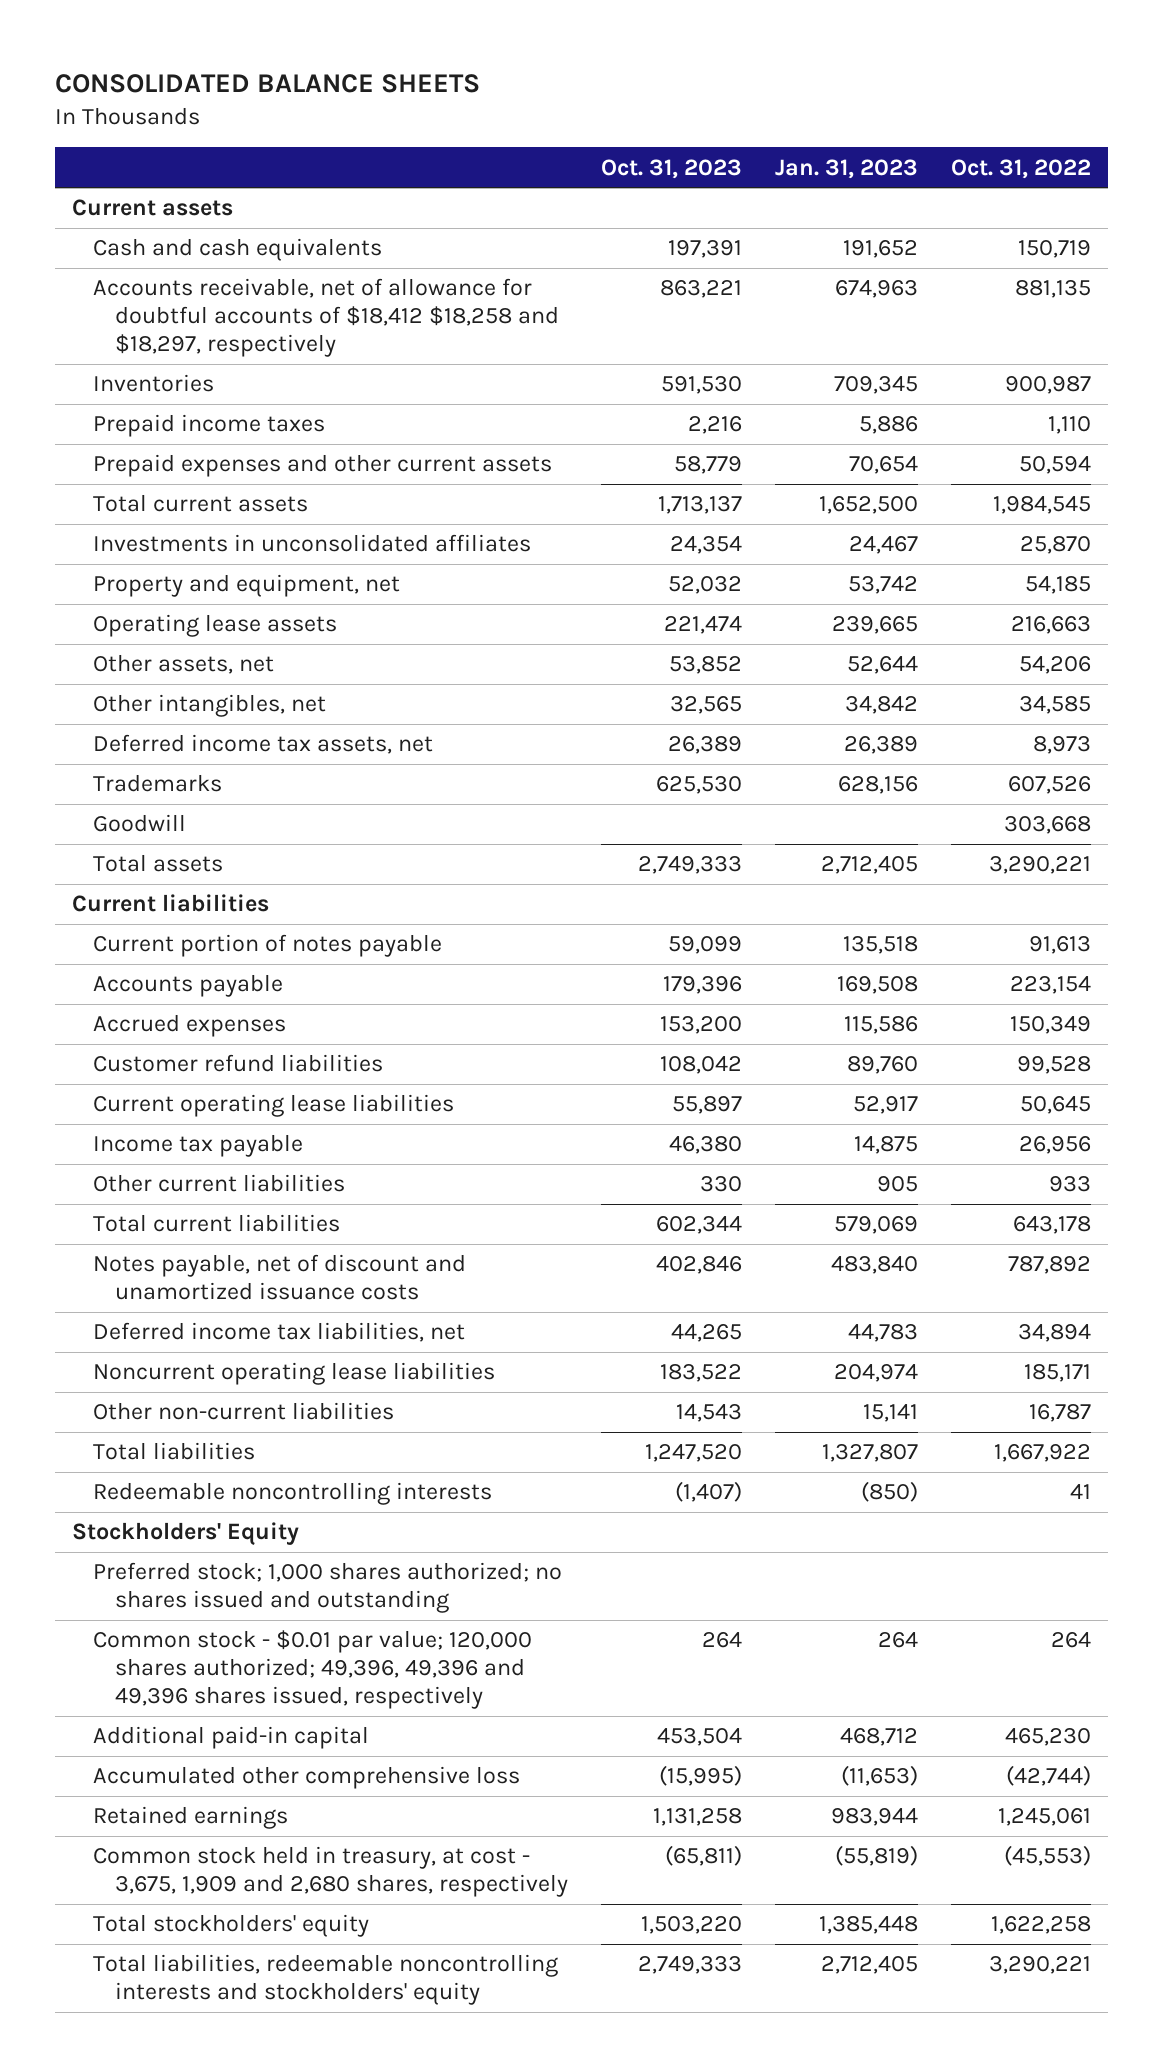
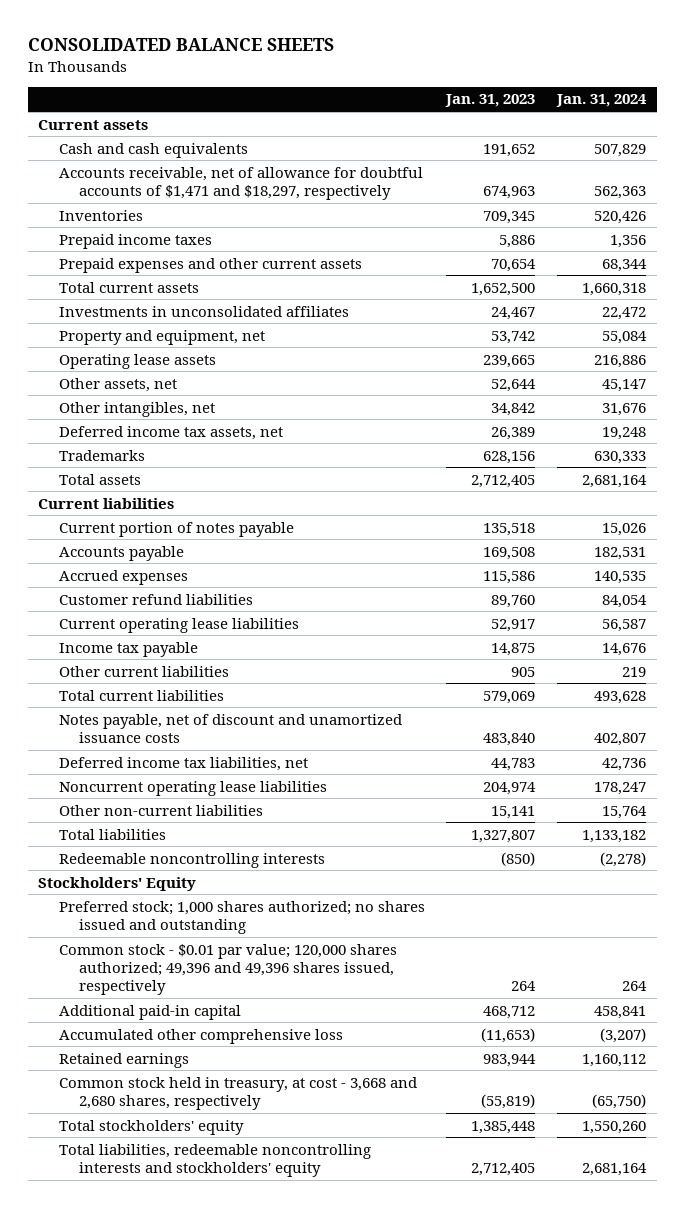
- | Oct. 31, 2023 | Jan. 31, 2023 | Oct. 31, 2022
+ | Jan. 31, 2023 | Jan. 31, 2024
- Accounts receivable, net of allowance for doubtful accounts of $18,412 $18,258 and $18,297, respectively | 863,221 | 674,963 | 881,135
+ Accounts receivable, net of allowance for doubtful accounts of $1,471 and $18,297, respectively | 674,963 | 562,363
- Goodwill | | | 303,668
- Common stock - $0.01 par value; 120,000 shares authorized; 49,396, 49,396 and 49,396 shares issued, respectively | 264 | 264 | 264
+ Common stock - $0.01 par value; 120,000 shares authorized; 49,396 and 49,396 shares issued, respectively | 264 | 264
- Common stock held in treasury, at cost - 3,675, 1,909 and 2,680 shares, respectively | (65,811) | (55,819) | (45,553)
+ Common stock held in treasury, at cost - 3,668 and 2,680 shares, respectively | (55,819) | (65,750)

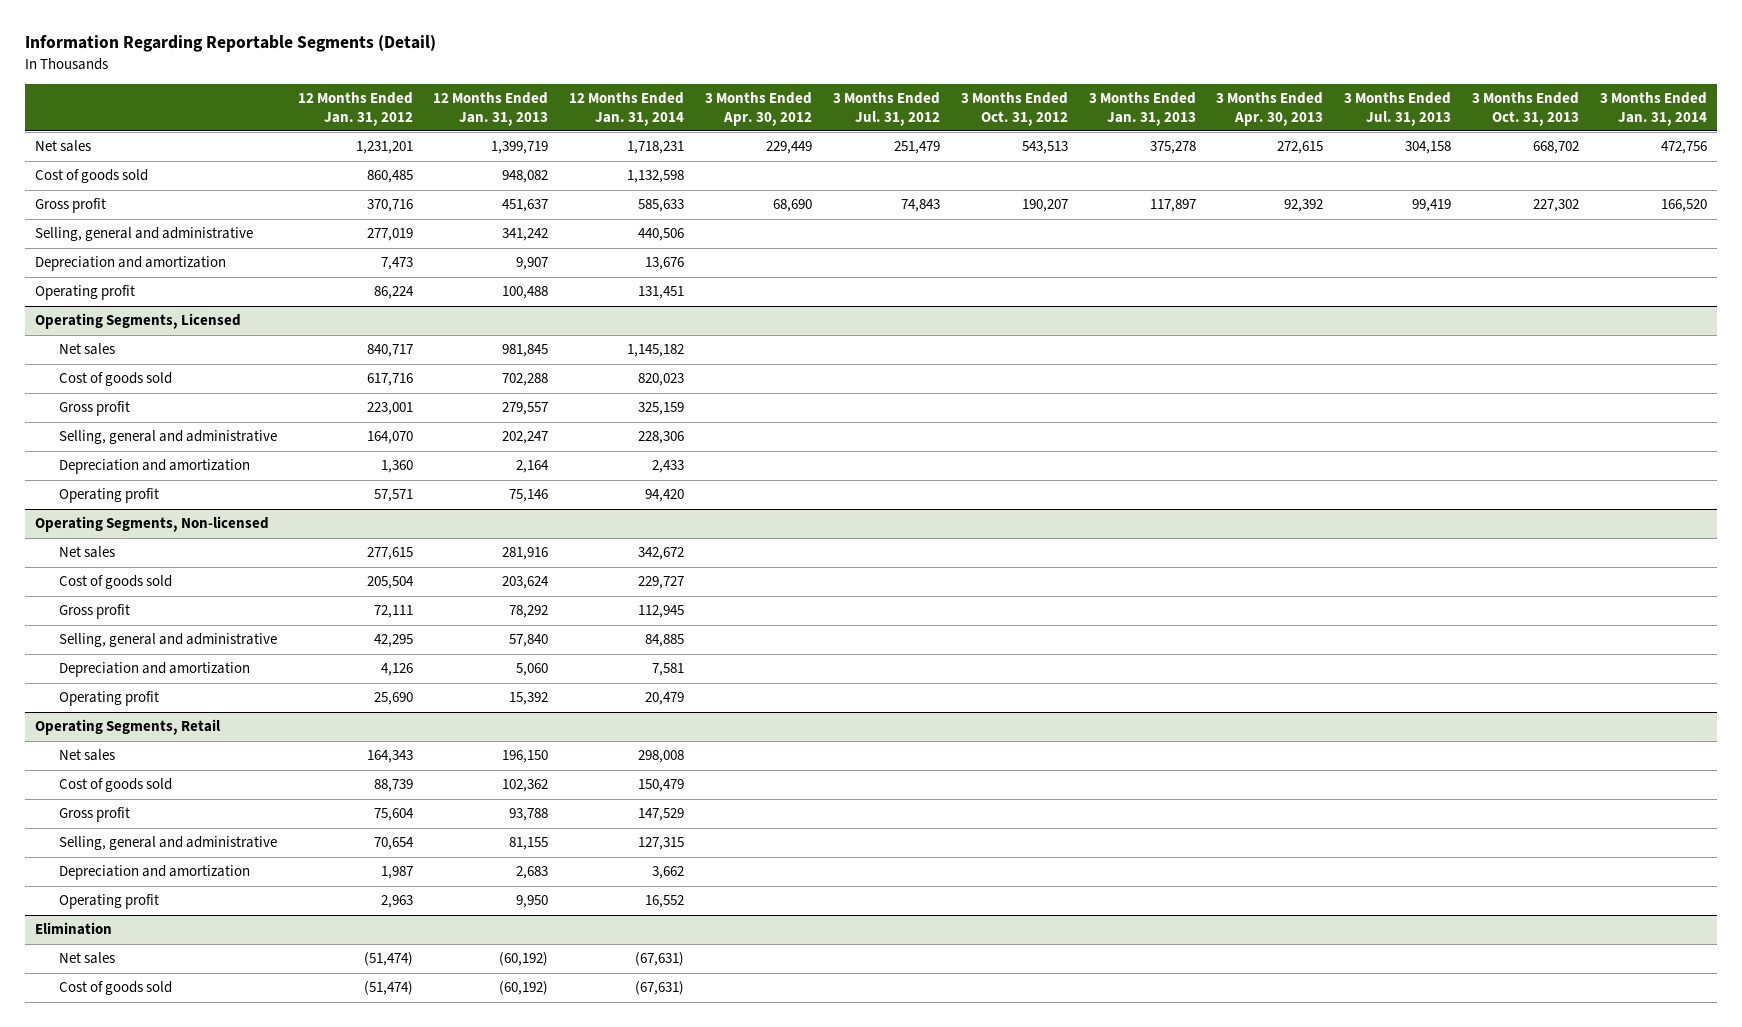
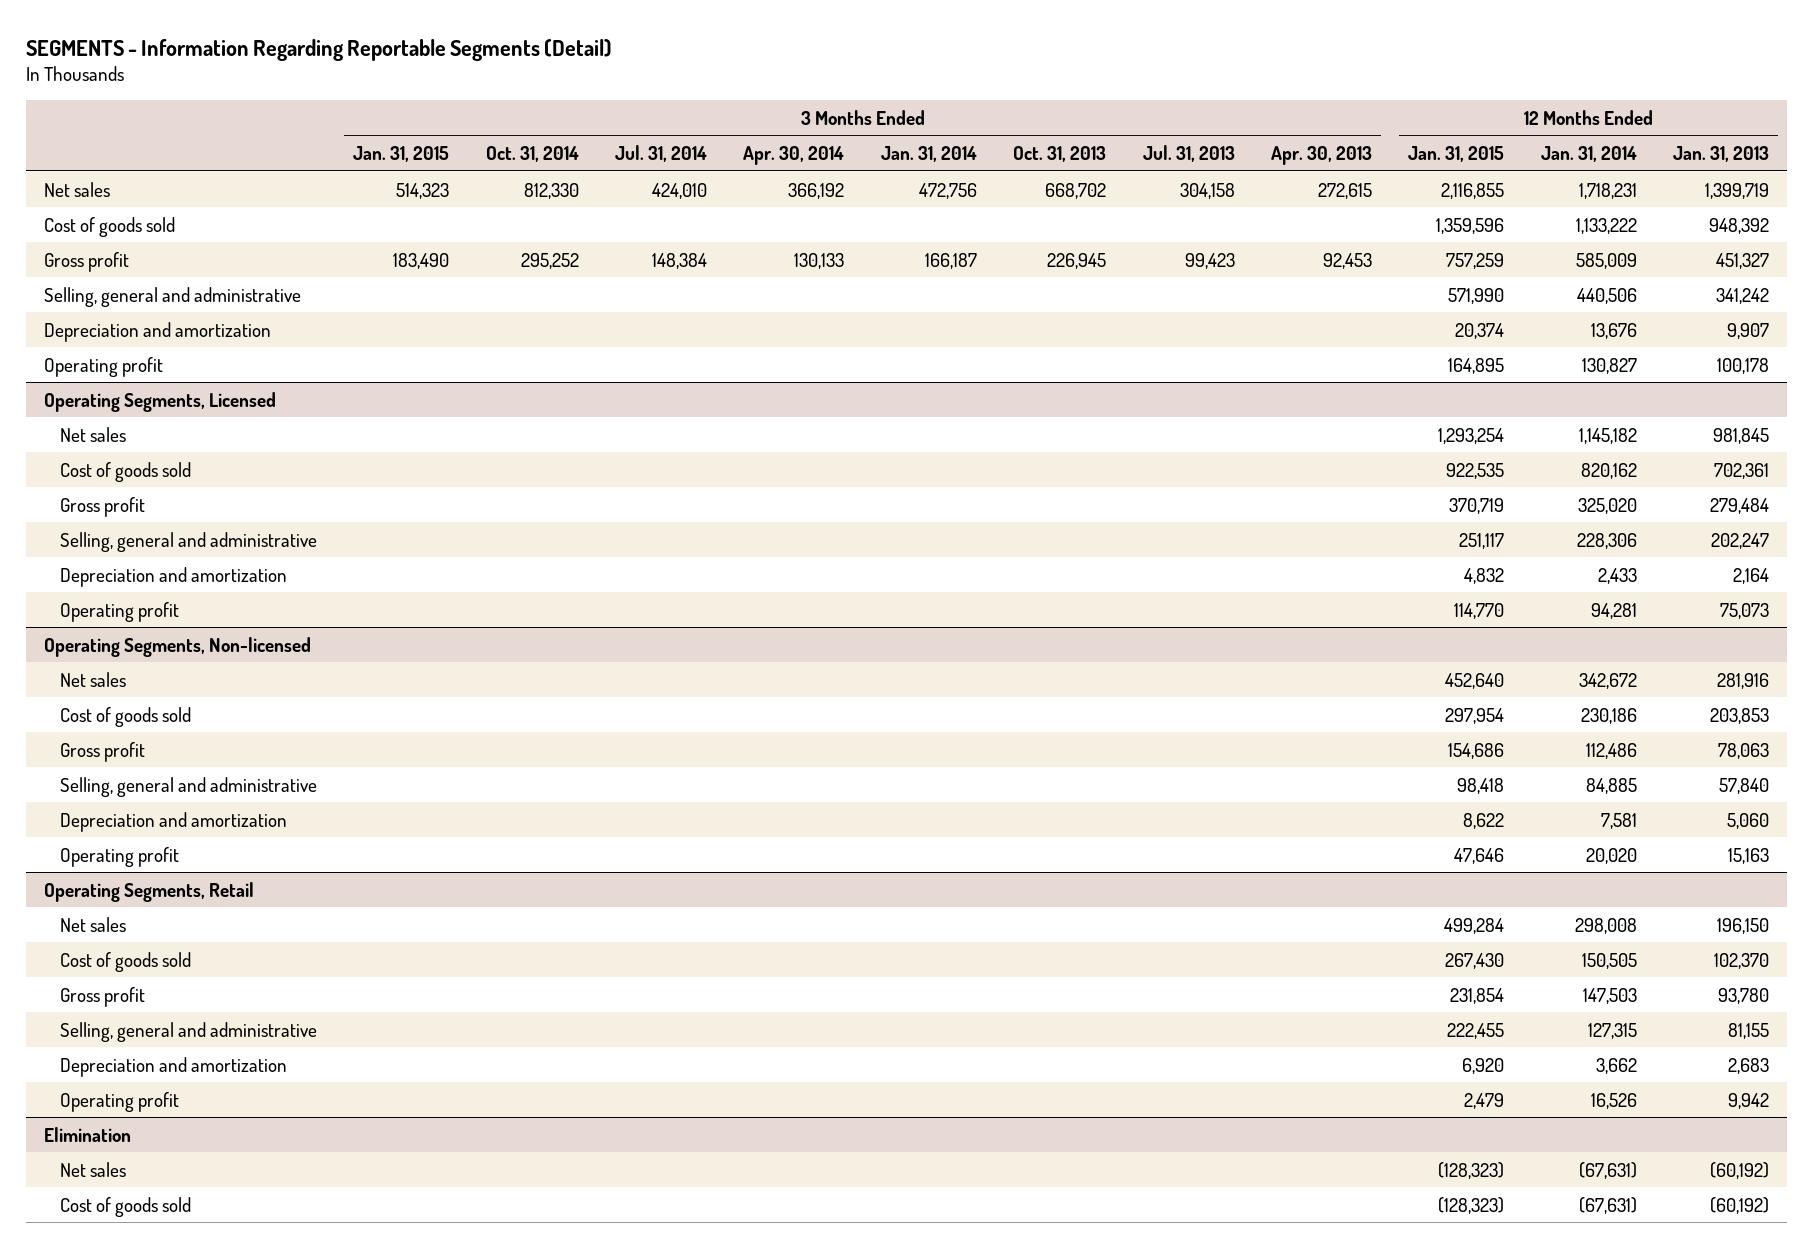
- Information Regarding Reportable Segments (Detail)
+ SEGMENTS - Information Regarding Reportable Segments (Detail)
- | 12 Months Ended Jan. 31, 2012 | 12 Months Ended Jan. 31, 2013 | 12 Months Ended Jan. 31, 2014 | 3 Months Ended Apr. 30, 2012 | 3 Months Ended Jul. 31, 2012 | 3 Months Ended Oct. 31, 2012 | 3 Months Ended Jan. 31, 2013 | 3 Months Ended Apr. 30, 2013 | 3 Months Ended Jul. 31, 2013 | 3 Months Ended Oct. 31, 2013 | 3 Months Ended Jan. 31, 2014
+ | 3 Months Ended Jan. 31, 2015 | 3 Months Ended Oct. 31, 2014 | 3 Months Ended Jul. 31, 2014 | 3 Months Ended Apr. 30, 2014 | 3 Months Ended Jan. 31, 2014 | 3 Months Ended Oct. 31, 2013 | 3 Months Ended Jul. 31, 2013 | 3 Months Ended Apr. 30, 2013 | 12 Months Ended Jan. 31, 2015 | 12 Months Ended Jan. 31, 2014 | 12 Months Ended Jan. 31, 2013
- Cost of goods sold | 860,485 | 948,082 | 1,132,598 | | | | | | | |
- Gross profit | 370,716 | 451,637 | 585,633 | 68,690 | 74,843 | 190,207 | 117,897 | 92,392 | 99,419 | 227,302 | 166,520
+ Cost of goods sold | | | | | | | | | 1,359,596 | 1,133,222 | 948,392
+ Gross profit | 183,490 | 295,252 | 148,384 | 130,133 | 166,187 | 226,945 | 99,423 | 92,453 | 757,259 | 585,009 | 451,327
- Operating profit | 86,224 | 100,488 | 131,451 | | | | | | | |
+ Operating profit | | | | | | | | | 164,895 | 130,827 | 100,178
@ Operating Segments, Licensed
- Cost of goods sold | 617,716 | 702,288 | 820,023 | | | | | | | |
- Gross profit | 223,001 | 279,557 | 325,159 | | | | | | | |
+ Cost of goods sold | | | | | | | | | 922,535 | 820,162 | 702,361
+ Gross profit | | | | | | | | | 370,719 | 325,020 | 279,484
- Operating profit | 57,571 | 75,146 | 94,420 | | | | | | | |
+ Operating profit | | | | | | | | | 114,770 | 94,281 | 75,073
@ Operating Segments, Non-licensed
- Cost of goods sold | 205,504 | 203,624 | 229,727 | | | | | | | |
- Gross profit | 72,111 | 78,292 | 112,945 | | | | | | | |
+ Cost of goods sold | | | | | | | | | 297,954 | 230,186 | 203,853
+ Gross profit | | | | | | | | | 154,686 | 112,486 | 78,063
- Operating profit | 25,690 | 15,392 | 20,479 | | | | | | | |
+ Operating profit | | | | | | | | | 47,646 | 20,020 | 15,163
@ Operating Segments, Retail
- Cost of goods sold | 88,739 | 102,362 | 150,479 | | | | | | | |
- Gross profit | 75,604 | 93,788 | 147,529 | | | | | | | |
+ Cost of goods sold | | | | | | | | | 267,430 | 150,505 | 102,370
+ Gross profit | | | | | | | | | 231,854 | 147,503 | 93,780
- Operating profit | 2,963 | 9,950 | 16,552 | | | | | | | |
+ Operating profit | | | | | | | | | 2,479 | 16,526 | 9,942

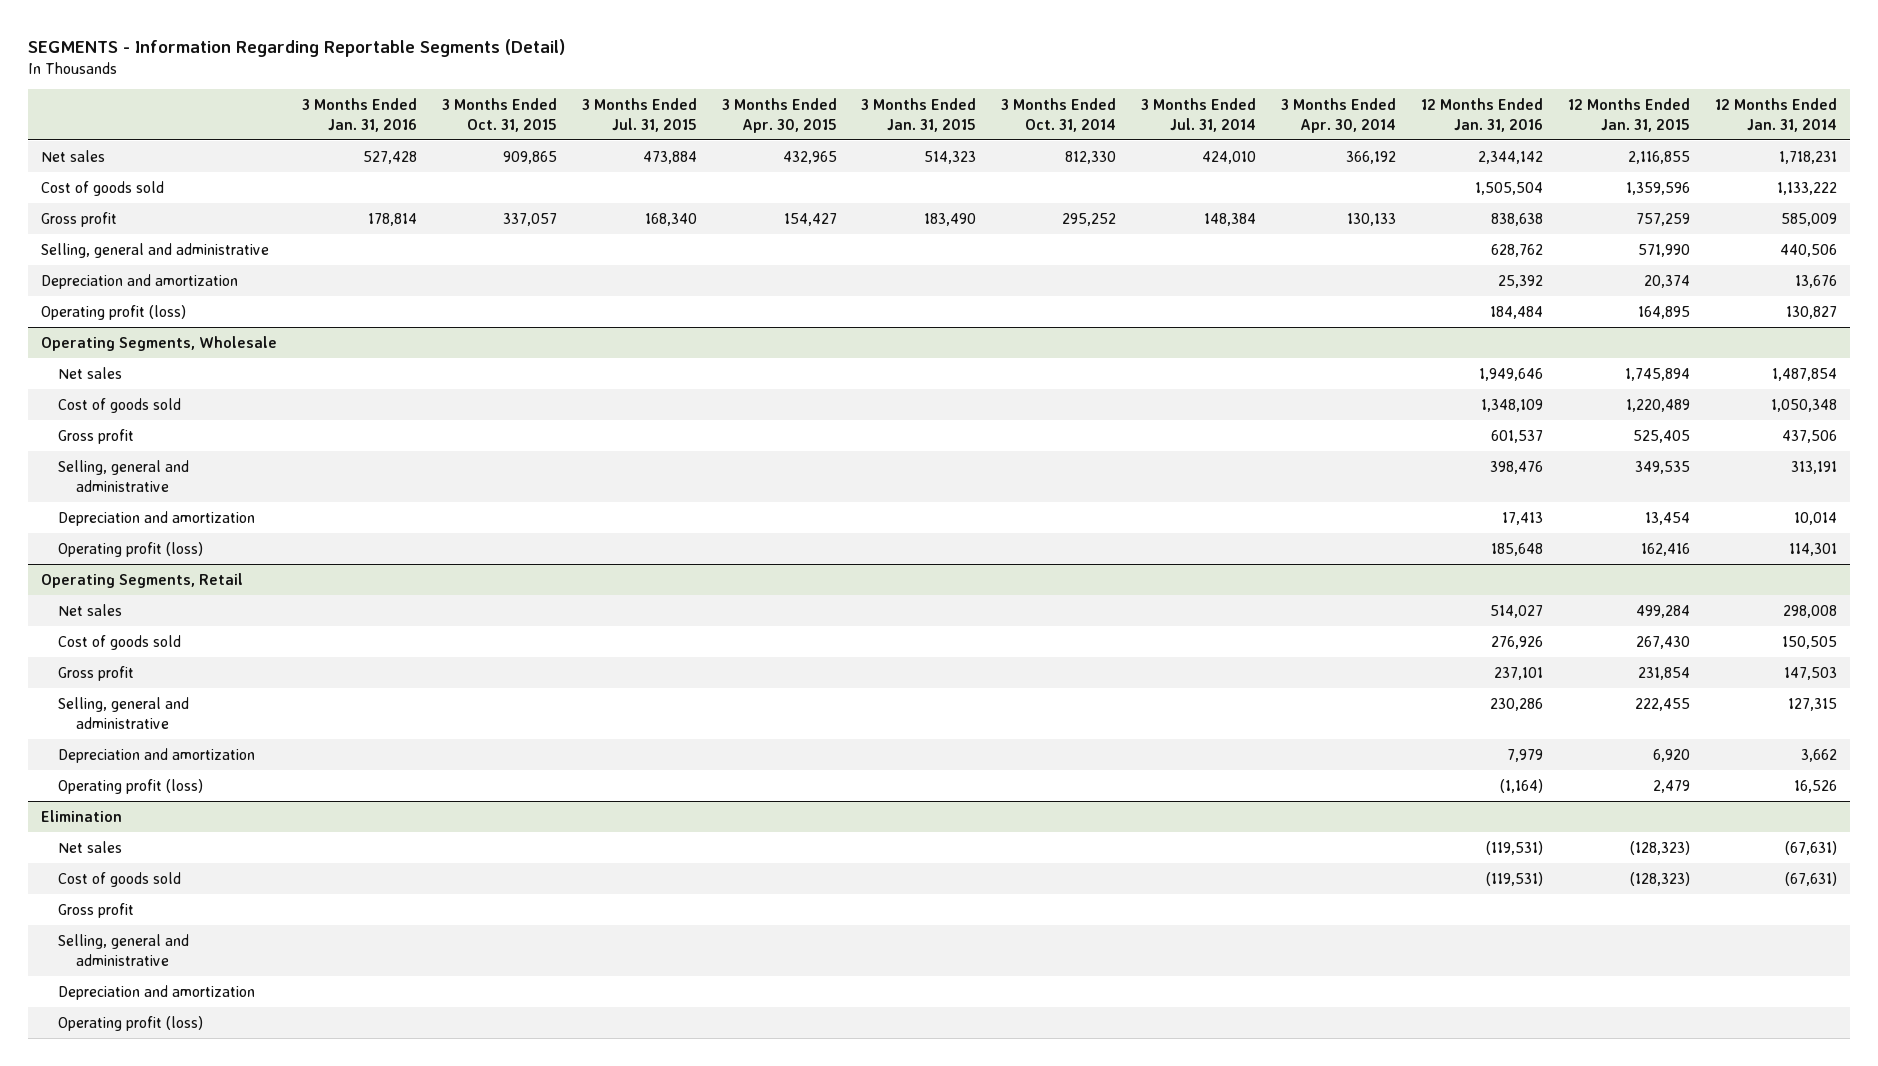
- | 3 Months Ended Jan. 31, 2015 | 3 Months Ended Oct. 31, 2014 | 3 Months Ended Jul. 31, 2014 | 3 Months Ended Apr. 30, 2014 | 3 Months Ended Jan. 31, 2014 | 3 Months Ended Oct. 31, 2013 | 3 Months Ended Jul. 31, 2013 | 3 Months Ended Apr. 30, 2013 | 12 Months Ended Jan. 31, 2015 | 12 Months Ended Jan. 31, 2014 | 12 Months Ended Jan. 31, 2013
+ | 3 Months Ended Jan. 31, 2016 | 3 Months Ended Oct. 31, 2015 | 3 Months Ended Jul. 31, 2015 | 3 Months Ended Apr. 30, 2015 | 3 Months Ended Jan. 31, 2015 | 3 Months Ended Oct. 31, 2014 | 3 Months Ended Jul. 31, 2014 | 3 Months Ended Apr. 30, 2014 | 12 Months Ended Jan. 31, 2016 | 12 Months Ended Jan. 31, 2015 | 12 Months Ended Jan. 31, 2014
- Operating profit | | | | | | | | | 164,895 | 130,827 | 100,178
- Operating Segments, Licensed
- Net sales | | | | | | | | | 1,293,254 | 1,145,182 | 981,845
- Cost of goods sold | | | | | | | | | 922,535 | 820,162 | 702,361
- Gross profit | | | | | | | | | 370,719 | 325,020 | 279,484
- Selling, general and administrative | | | | | | | | | 251,117 | 228,306 | 202,247
- Depreciation and amortization | | | | | | | | | 4,832 | 2,433 | 2,164
- Operating profit | | | | | | | | | 114,770 | 94,281 | 75,073
- Operating Segments, Non-licensed
- Net sales | | | | | | | | | 452,640 | 342,672 | 281,916
- Cost of goods sold | | | | | | | | | 297,954 | 230,186 | 203,853
- Gross profit | | | | | | | | | 154,686 | 112,486 | 78,063
- Selling, general and administrative | | | | | | | | | 98,418 | 84,885 | 57,840
- Depreciation and amortization | | | | | | | | | 8,622 | 7,581 | 5,060
- Operating profit | | | | | | | | | 47,646 | 20,020 | 15,163
+ Operating profit (loss) | | | | | | | | | 184,484 | 164,895 | 130,827
+ Operating Segments, Wholesale
+ Net sales | | | | | | | | | 1,949,646 | 1,745,894 | 1,487,854
+ Cost of goods sold | | | | | | | | | 1,348,109 | 1,220,489 | 1,050,348
+ Gross profit | | | | | | | | | 601,537 | 525,405 | 437,506
+ Selling, general and administrative | | | | | | | | | 398,476 | 349,535 | 313,191
+ Depreciation and amortization | | | | | | | | | 17,413 | 13,454 | 10,014
+ Operating profit (loss) | | | | | | | | | 185,648 | 162,416 | 114,301
@ Operating Segments, Retail
- Operating profit | | | | | | | | | 2,479 | 16,526 | 9,942
+ Operating profit (loss) | | | | | | | | | (1,164) | 2,479 | 16,526
@ Elimination
+ Gross profit
+ Selling, general and administrative
+ Depreciation and amortization
+ Operating profit (loss)

